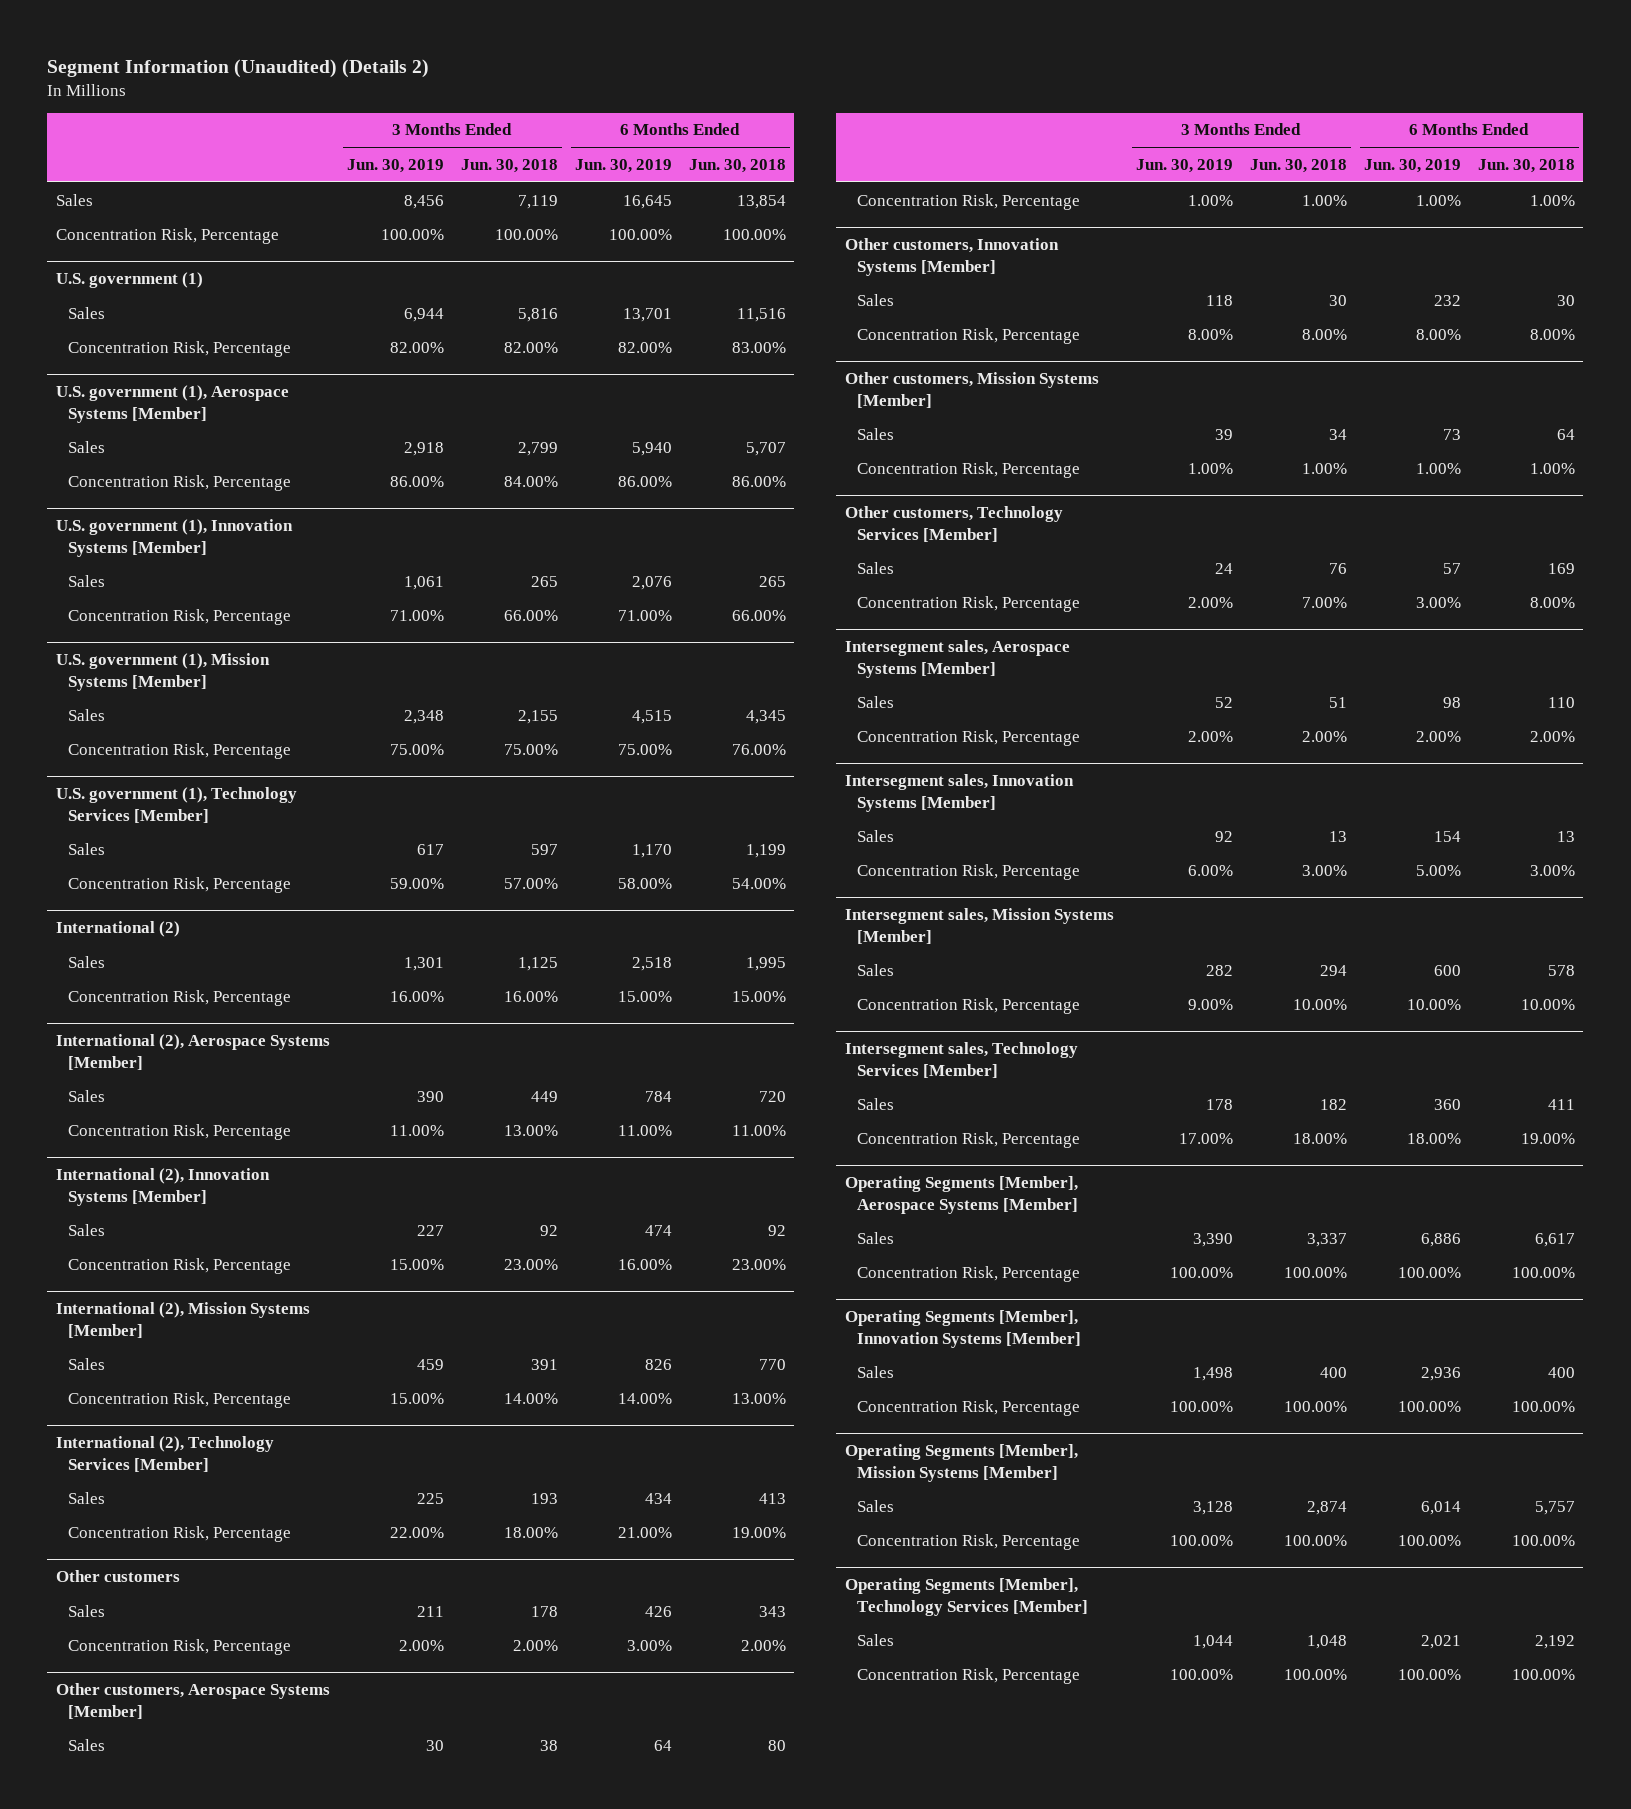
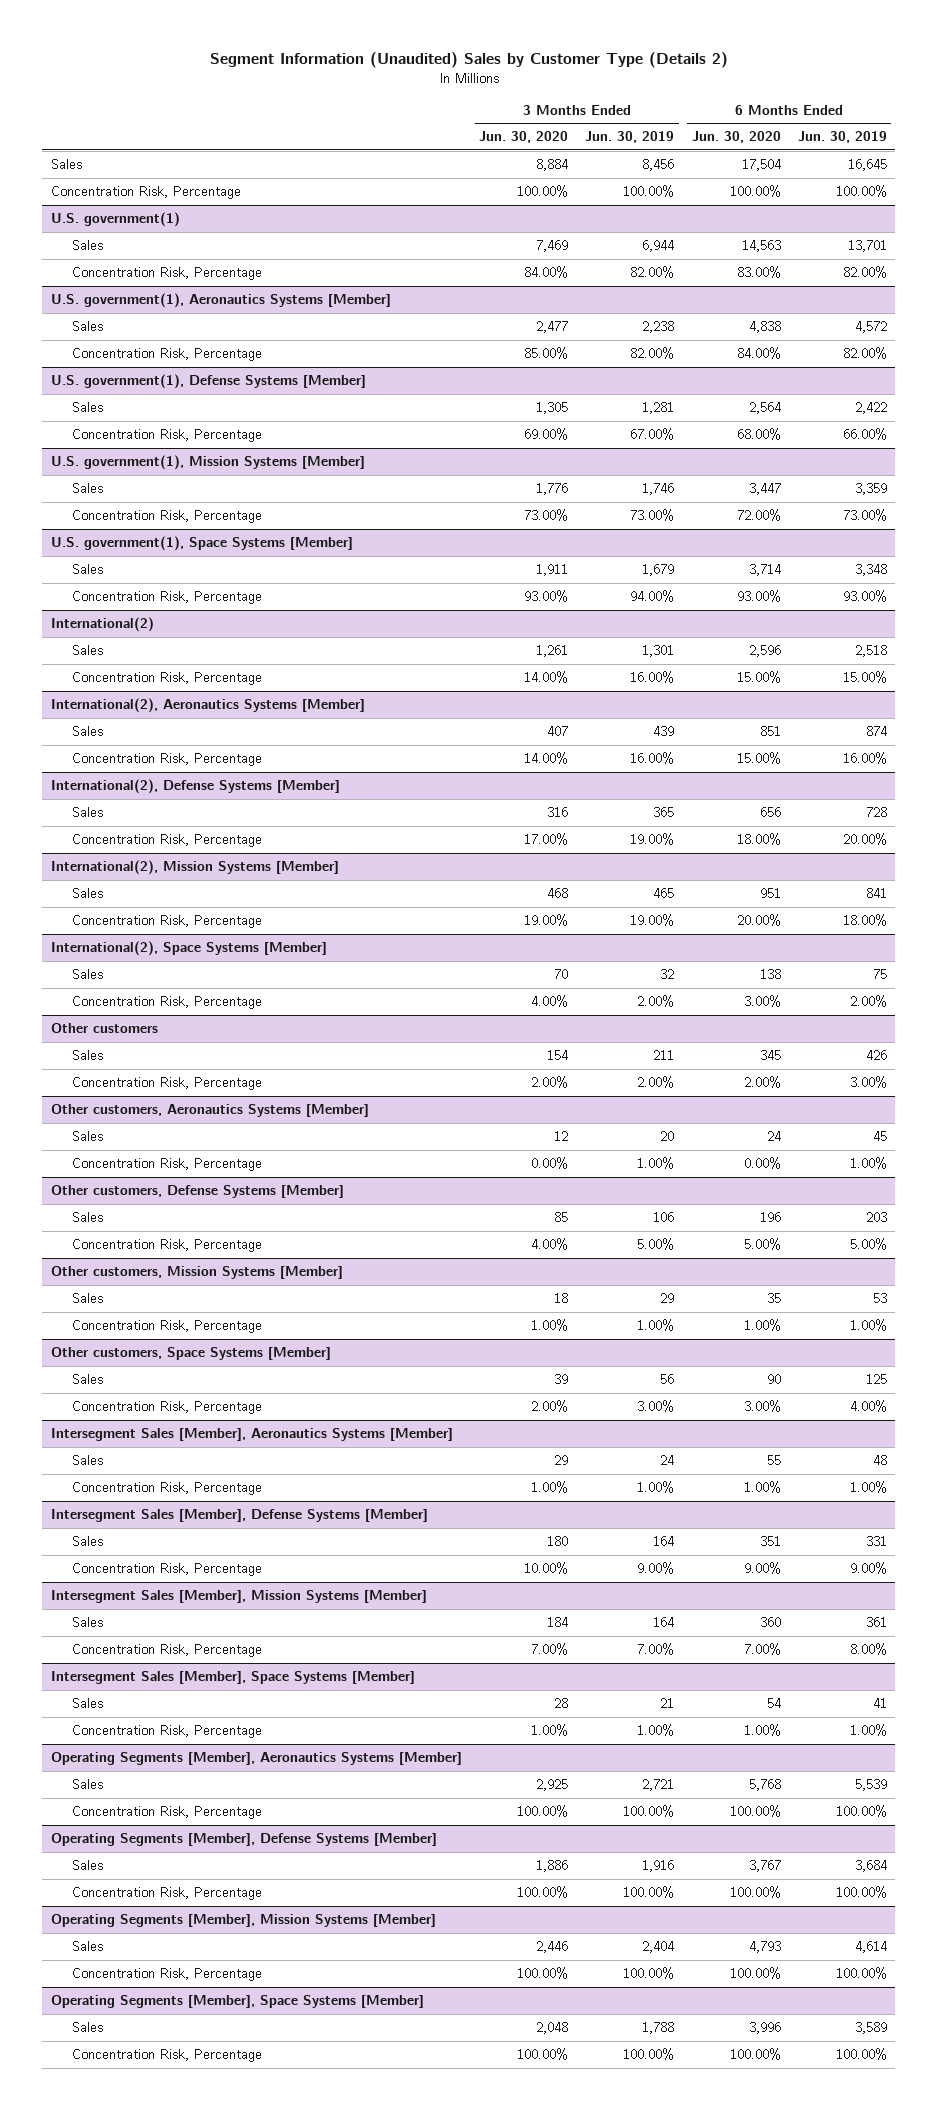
- Segment Information (Unaudited) (Details 2)
+ Segment Information (Unaudited) Sales by Customer Type (Details 2)
- | 3 Months Ended Jun. 30, 2019 | 3 Months Ended Jun. 30, 2018 | 6 Months Ended Jun. 30, 2019 | 6 Months Ended Jun. 30, 2018
+ | 3 Months Ended Jun. 30, 2020 | 3 Months Ended Jun. 30, 2019 | 6 Months Ended Jun. 30, 2020 | 6 Months Ended Jun. 30, 2019
- U.S. government (1)
+ U.S. government(1)
- U.S. government (1), Aerospace Systems [Member]
- Sales | 2,918 | 2,799 | 5,940 | 5,707
- Concentration Risk, Percentage | 86.00% | 84.00% | 86.00% | 86.00%
- U.S. government (1), Innovation Systems [Member]
- Sales | 1,061 | 265 | 2,076 | 265
- Concentration Risk, Percentage | 71.00% | 66.00% | 71.00% | 66.00%
- U.S. government (1), Mission Systems [Member]
- Sales | 2,348 | 2,155 | 4,515 | 4,345
- Concentration Risk, Percentage | 75.00% | 75.00% | 75.00% | 76.00%
- U.S. government (1), Technology Services [Member]
- Sales | 617 | 597 | 1,170 | 1,199
- Concentration Risk, Percentage | 59.00% | 57.00% | 58.00% | 54.00%
- International (2)
+ U.S. government(1), Aeronautics Systems [Member]
+ Sales | 2,477 | 2,238 | 4,838 | 4,572
+ Concentration Risk, Percentage | 85.00% | 82.00% | 84.00% | 82.00%
+ U.S. government(1), Defense Systems [Member]
+ Sales | 1,305 | 1,281 | 2,564 | 2,422
+ Concentration Risk, Percentage | 69.00% | 67.00% | 68.00% | 66.00%
+ U.S. government(1), Mission Systems [Member]
+ Sales | 1,776 | 1,746 | 3,447 | 3,359
+ Concentration Risk, Percentage | 73.00% | 73.00% | 72.00% | 73.00%
+ U.S. government(1), Space Systems [Member]
+ Sales | 1,911 | 1,679 | 3,714 | 3,348
+ Concentration Risk, Percentage | 93.00% | 94.00% | 93.00% | 93.00%
+ International(2)
- International (2), Aerospace Systems [Member]
- Sales | 390 | 449 | 784 | 720
- Concentration Risk, Percentage | 11.00% | 13.00% | 11.00% | 11.00%
- International (2), Innovation Systems [Member]
- Sales | 227 | 92 | 474 | 92
- Concentration Risk, Percentage | 15.00% | 23.00% | 16.00% | 23.00%
- International (2), Mission Systems [Member]
- Sales | 459 | 391 | 826 | 770
- Concentration Risk, Percentage | 15.00% | 14.00% | 14.00% | 13.00%
- International (2), Technology Services [Member]
- Sales | 225 | 193 | 434 | 413
- Concentration Risk, Percentage | 22.00% | 18.00% | 21.00% | 19.00%
+ International(2), Aeronautics Systems [Member]
+ Sales | 407 | 439 | 851 | 874
+ Concentration Risk, Percentage | 14.00% | 16.00% | 15.00% | 16.00%
+ International(2), Defense Systems [Member]
+ Sales | 316 | 365 | 656 | 728
+ Concentration Risk, Percentage | 17.00% | 19.00% | 18.00% | 20.00%
+ International(2), Mission Systems [Member]
+ Sales | 468 | 465 | 951 | 841
+ Concentration Risk, Percentage | 19.00% | 19.00% | 20.00% | 18.00%
+ International(2), Space Systems [Member]
+ Sales | 70 | 32 | 138 | 75
+ Concentration Risk, Percentage | 4.00% | 2.00% | 3.00% | 2.00%
- Other customers, Aerospace Systems [Member]
- Sales | 30 | 38 | 64 | 80
+ Other customers, Aeronautics Systems [Member]
+ Sales | 12 | 20 | 24 | 45
- Other customers, Innovation Systems [Member]
- Sales | 118 | 30 | 232 | 30
- Concentration Risk, Percentage | 8.00% | 8.00% | 8.00% | 8.00%
+ Other customers, Defense Systems [Member]
+ Sales | 85 | 106 | 196 | 203
+ Concentration Risk, Percentage | 4.00% | 5.00% | 5.00% | 5.00%
@ Other customers, Mission Systems [Member]
- Sales | 39 | 34 | 73 | 64
+ Sales | 18 | 29 | 35 | 53
- Other customers, Technology Services [Member]
- Sales | 24 | 76 | 57 | 169
- Concentration Risk, Percentage | 2.00% | 7.00% | 3.00% | 8.00%
- Intersegment sales, Aerospace Systems [Member]
- Sales | 52 | 51 | 98 | 110
- Concentration Risk, Percentage | 2.00% | 2.00% | 2.00% | 2.00%
- Intersegment sales, Innovation Systems [Member]
- Sales | 92 | 13 | 154 | 13
- Concentration Risk, Percentage | 6.00% | 3.00% | 5.00% | 3.00%
- Intersegment sales, Mission Systems [Member]
- Sales | 282 | 294 | 600 | 578
- Concentration Risk, Percentage | 9.00% | 10.00% | 10.00% | 10.00%
- Intersegment sales, Technology Services [Member]
- Sales | 178 | 182 | 360 | 411
- Concentration Risk, Percentage | 17.00% | 18.00% | 18.00% | 19.00%
- Operating Segments [Member], Aerospace Systems [Member]
- Sales | 3,390 | 3,337 | 6,886 | 6,617
+ Other customers, Space Systems [Member]
+ Sales | 39 | 56 | 90 | 125
+ Concentration Risk, Percentage | 2.00% | 3.00% | 3.00% | 4.00%
+ Intersegment Sales [Member], Aeronautics Systems [Member]
+ Sales | 29 | 24 | 55 | 48
+ Concentration Risk, Percentage | 1.00% | 1.00% | 1.00% | 1.00%
+ Intersegment Sales [Member], Defense Systems [Member]
+ Sales | 180 | 164 | 351 | 331
+ Concentration Risk, Percentage | 10.00% | 9.00% | 9.00% | 9.00%
+ Intersegment Sales [Member], Mission Systems [Member]
+ Sales | 184 | 164 | 360 | 361
+ Concentration Risk, Percentage | 7.00% | 7.00% | 7.00% | 8.00%
+ Intersegment Sales [Member], Space Systems [Member]
+ Sales | 28 | 21 | 54 | 41
+ Concentration Risk, Percentage | 1.00% | 1.00% | 1.00% | 1.00%
+ Operating Segments [Member], Aeronautics Systems [Member]
+ Sales | 2,925 | 2,721 | 5,768 | 5,539
- Operating Segments [Member], Innovation Systems [Member]
- Sales | 1,498 | 400 | 2,936 | 400
+ Operating Segments [Member], Defense Systems [Member]
+ Sales | 1,886 | 1,916 | 3,767 | 3,684
@ Operating Segments [Member], Mission Systems [Member]
- Sales | 3,128 | 2,874 | 6,014 | 5,757
+ Sales | 2,446 | 2,404 | 4,793 | 4,614
- Operating Segments [Member], Technology Services [Member]
- Sales | 1,044 | 1,048 | 2,021 | 2,192
+ Operating Segments [Member], Space Systems [Member]
+ Sales | 2,048 | 1,788 | 3,996 | 3,589

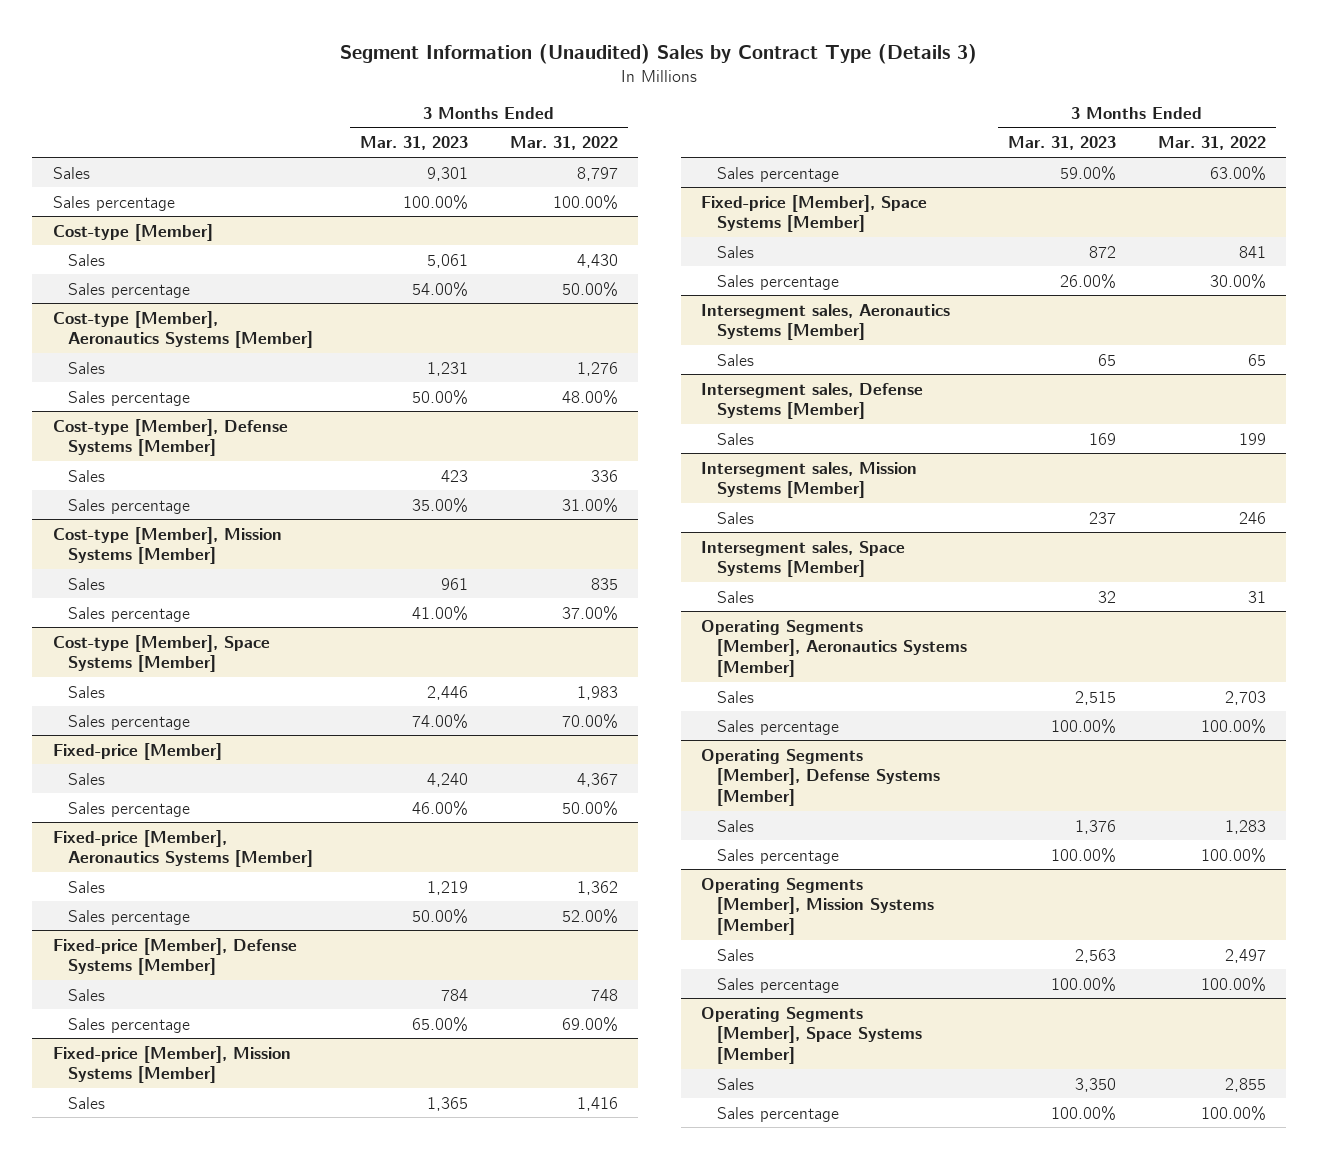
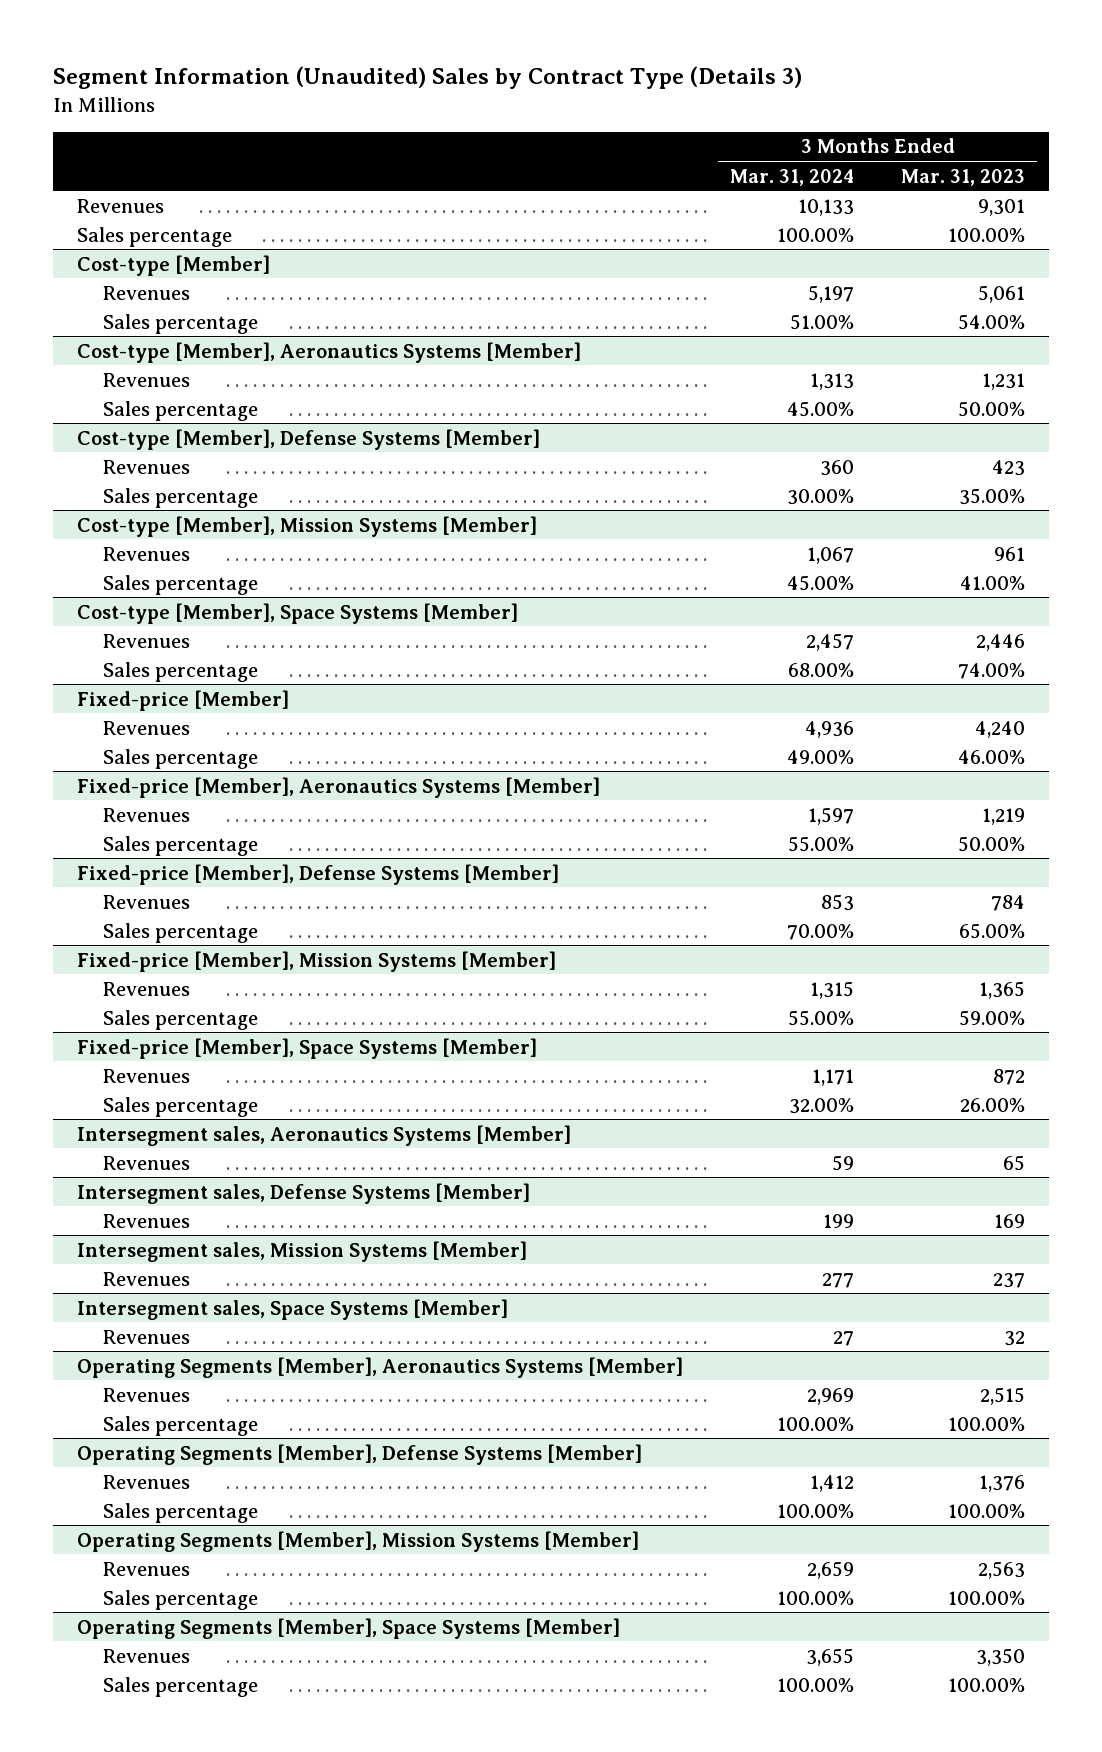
- | 3 Months Ended Mar. 31, 2023 | 3 Months Ended Mar. 31, 2022
+ | 3 Months Ended Mar. 31, 2024 | 3 Months Ended Mar. 31, 2023
- Sales | 9,301 | 8,797
+ Revenues | 10,133 | 9,301
@ Cost-type [Member]
- Sales | 5,061 | 4,430
+ Revenues | 5,197 | 5,061
@ Cost-type [Member], Aeronautics Systems [Member]
- Sales | 1,231 | 1,276
+ Revenues | 1,313 | 1,231
@ Cost-type [Member], Defense Systems [Member]
- Sales | 423 | 336
+ Revenues | 360 | 423
@ Cost-type [Member], Mission Systems [Member]
- Sales | 961 | 835
+ Revenues | 1,067 | 961
@ Cost-type [Member], Space Systems [Member]
- Sales | 2,446 | 1,983
+ Revenues | 2,457 | 2,446
@ Fixed-price [Member]
- Sales | 4,240 | 4,367
+ Revenues | 4,936 | 4,240
@ Fixed-price [Member], Aeronautics Systems [Member]
- Sales | 1,219 | 1,362
+ Revenues | 1,597 | 1,219
@ Fixed-price [Member], Defense Systems [Member]
- Sales | 784 | 748
+ Revenues | 853 | 784
@ Fixed-price [Member], Mission Systems [Member]
- Sales | 1,365 | 1,416
+ Revenues | 1,315 | 1,365
@ Fixed-price [Member], Space Systems [Member]
- Sales | 872 | 841
+ Revenues | 1,171 | 872
@ Intersegment sales, Aeronautics Systems [Member]
- Sales | 65 | 65
+ Revenues | 59 | 65
@ Intersegment sales, Defense Systems [Member]
- Sales | 169 | 199
+ Revenues | 199 | 169
@ Intersegment sales, Mission Systems [Member]
- Sales | 237 | 246
+ Revenues | 277 | 237
@ Intersegment sales, Space Systems [Member]
- Sales | 32 | 31
+ Revenues | 27 | 32
@ Operating Segments [Member], Aeronautics Systems [Member]
- Sales | 2,515 | 2,703
+ Revenues | 2,969 | 2,515
@ Operating Segments [Member], Defense Systems [Member]
- Sales | 1,376 | 1,283
+ Revenues | 1,412 | 1,376
@ Operating Segments [Member], Mission Systems [Member]
- Sales | 2,563 | 2,497
+ Revenues | 2,659 | 2,563
@ Operating Segments [Member], Space Systems [Member]
- Sales | 3,350 | 2,855
+ Revenues | 3,655 | 3,350

